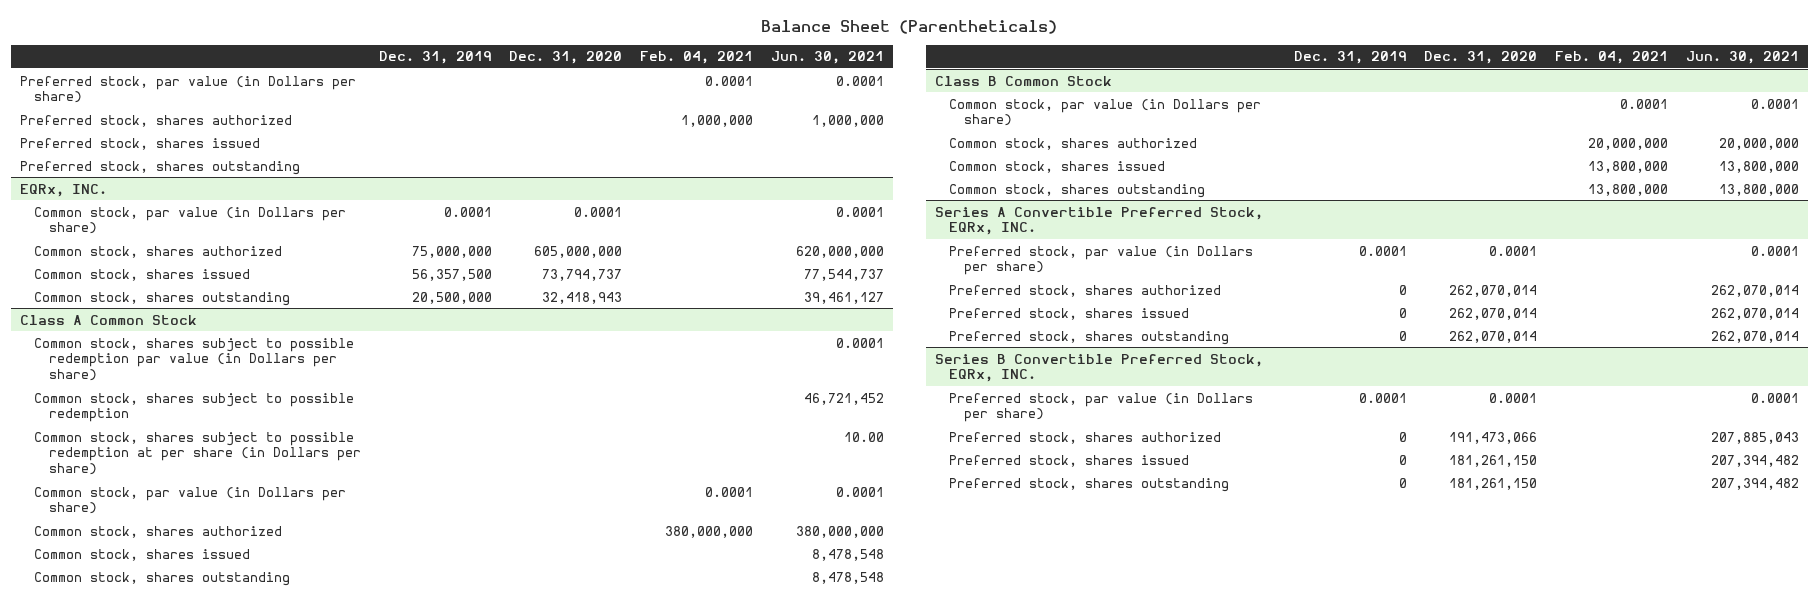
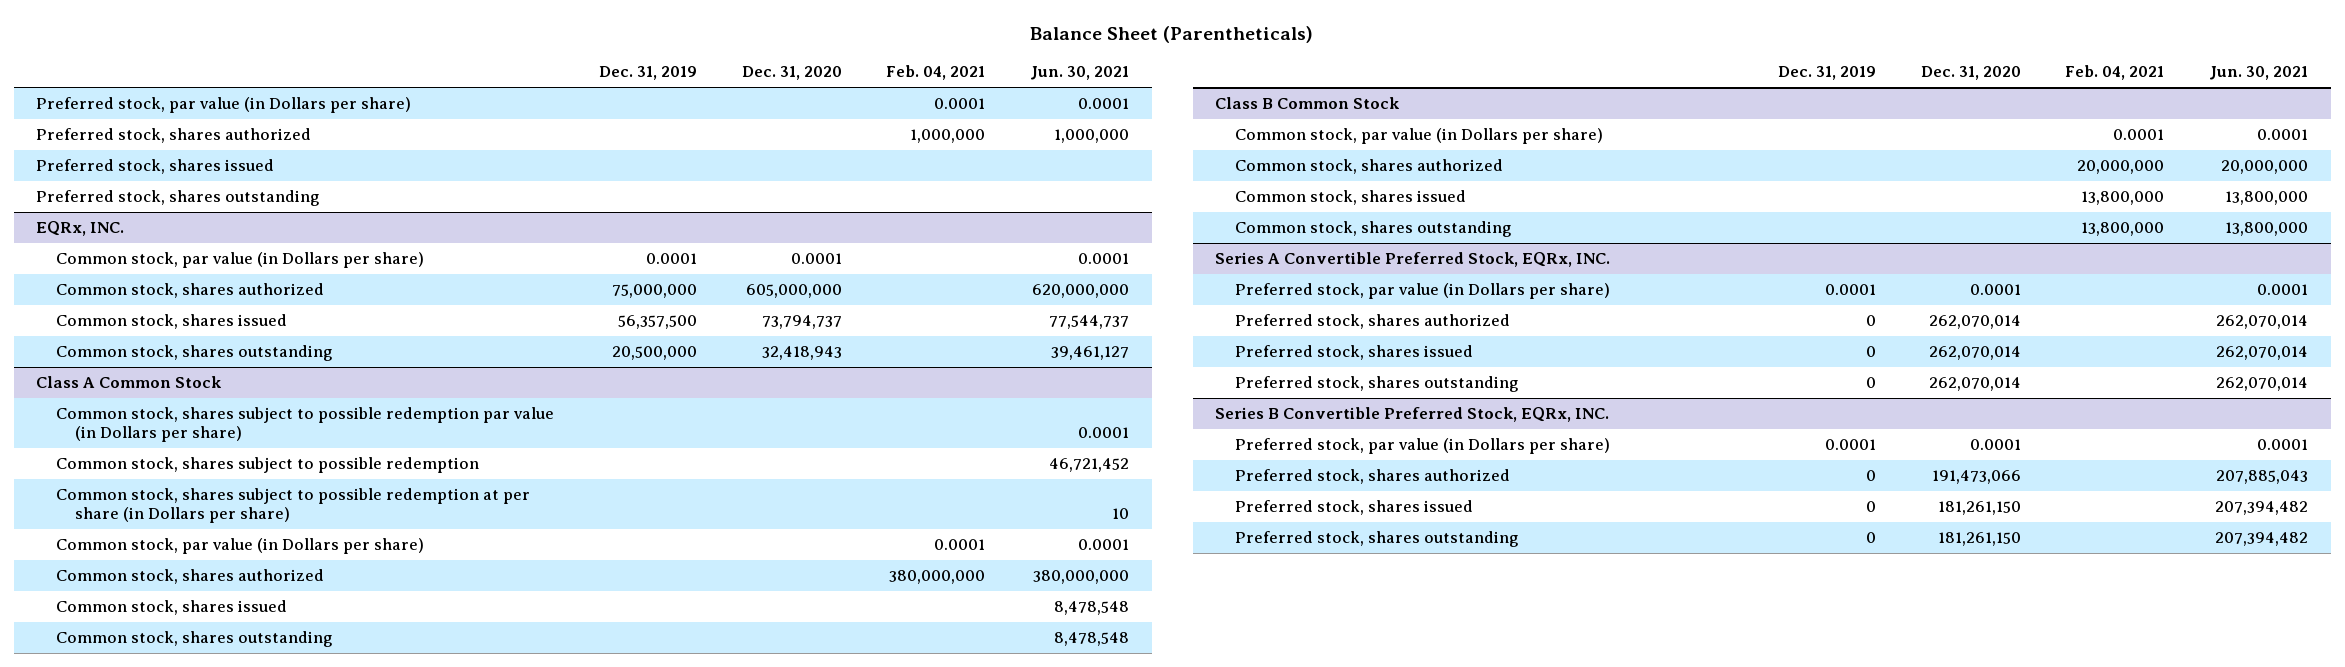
@ Class A Common Stock
- Common stock, shares subject to possible redemption at per share (in Dollars per share) | | | | 10.00
+ Common stock, shares subject to possible redemption at per share (in Dollars per share) | | | | 10

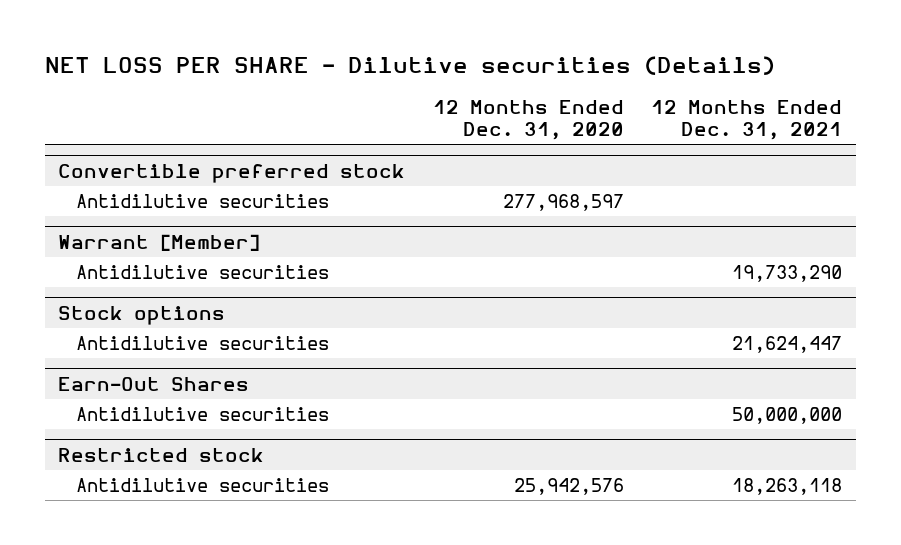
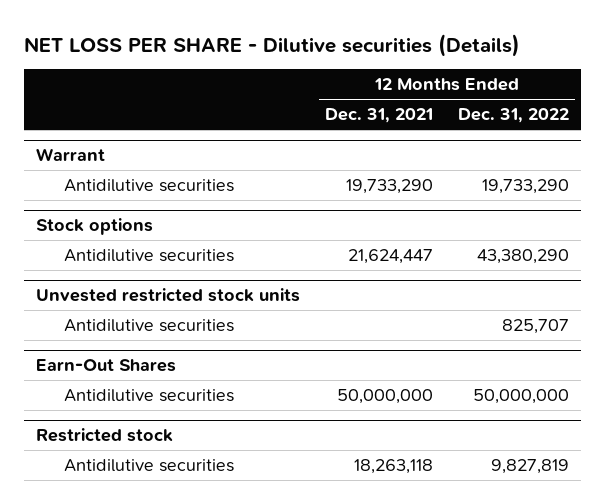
- | 12 Months Ended Dec. 31, 2020 | 12 Months Ended Dec. 31, 2021
+ | 12 Months Ended Dec. 31, 2021 | 12 Months Ended Dec. 31, 2022
- Convertible preferred stock
- Antidilutive securities | 277,968,597 |
- Warrant [Member]
+ Warrant
+ Unvested restricted stock units
+ Antidilutive securities | | 825,707

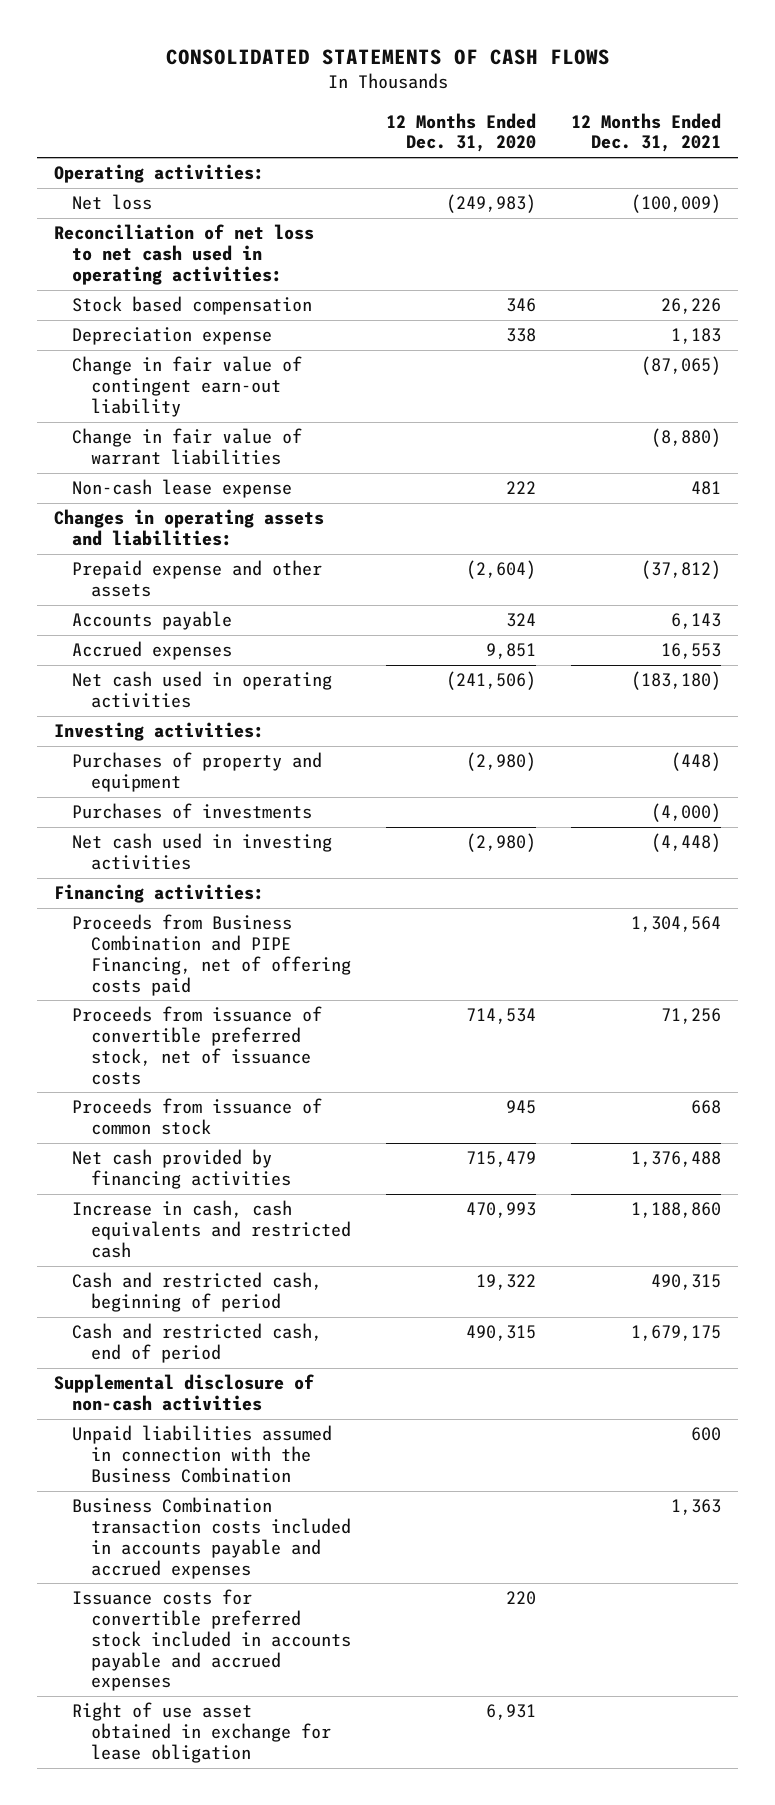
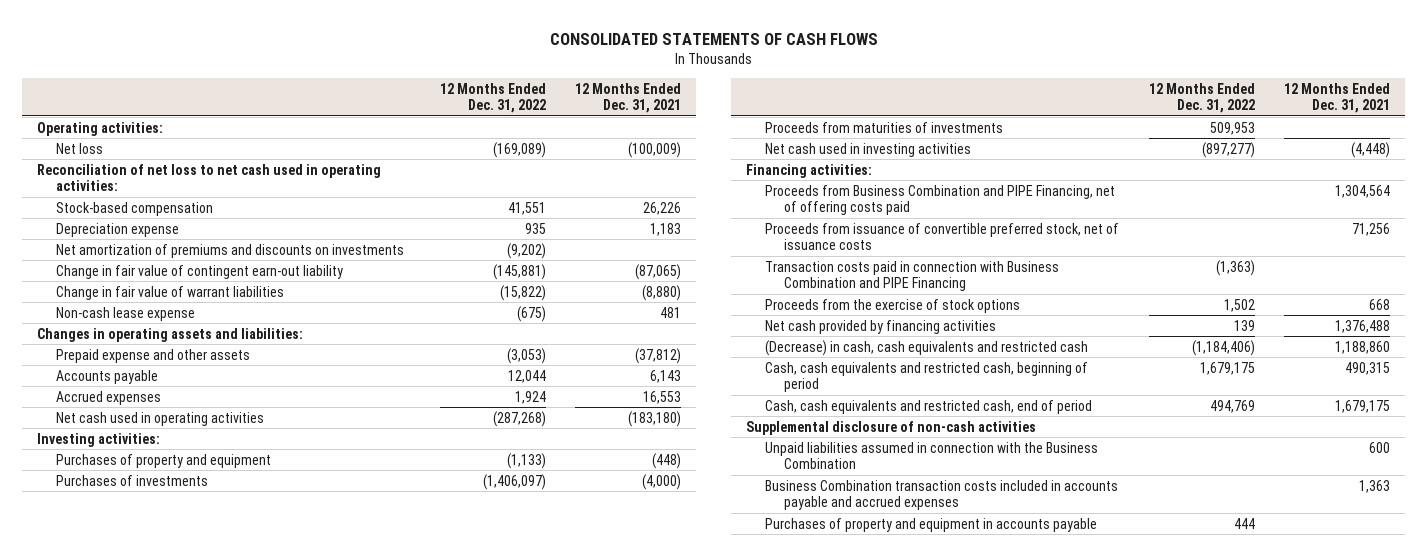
- | 12 Months Ended Dec. 31, 2020 | 12 Months Ended Dec. 31, 2021
+ | 12 Months Ended Dec. 31, 2022 | 12 Months Ended Dec. 31, 2021
- Stock based compensation | 346 | 26,226
+ Stock-based compensation | 41,551 | 26,226
+ Net amortization of premiums and discounts on investments | (9,202) |
+ Proceeds from maturities of investments | 509,953 |
- Proceeds from issuance of common stock | 945 | 668
+ Transaction costs paid in connection with Business Combination and PIPE Financing | (1,363) |
+ Proceeds from the exercise of stock options | 1,502 | 668
- Increase in cash, cash equivalents and restricted cash | 470,993 | 1,188,860
- Cash and restricted cash, beginning of period | 19,322 | 490,315
- Cash and restricted cash, end of period | 490,315 | 1,679,175
+ (Decrease) in cash, cash equivalents and restricted cash | (1,184,406) | 1,188,860
+ Cash, cash equivalents and restricted cash, beginning of period | 1,679,175 | 490,315
+ Cash, cash equivalents and restricted cash, end of period | 494,769 | 1,679,175
- Issuance costs for convertible preferred stock included in accounts payable and accrued expenses | 220 |
- Right of use asset obtained in exchange for lease obligation | 6,931 |
+ Purchases of property and equipment in accounts payable | 444 |

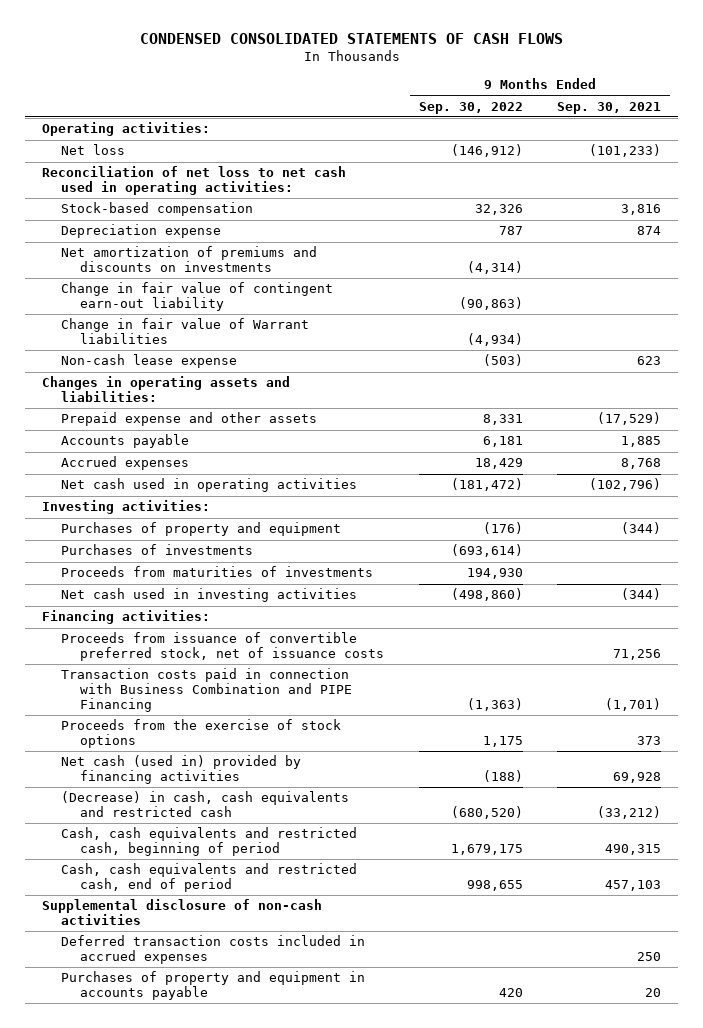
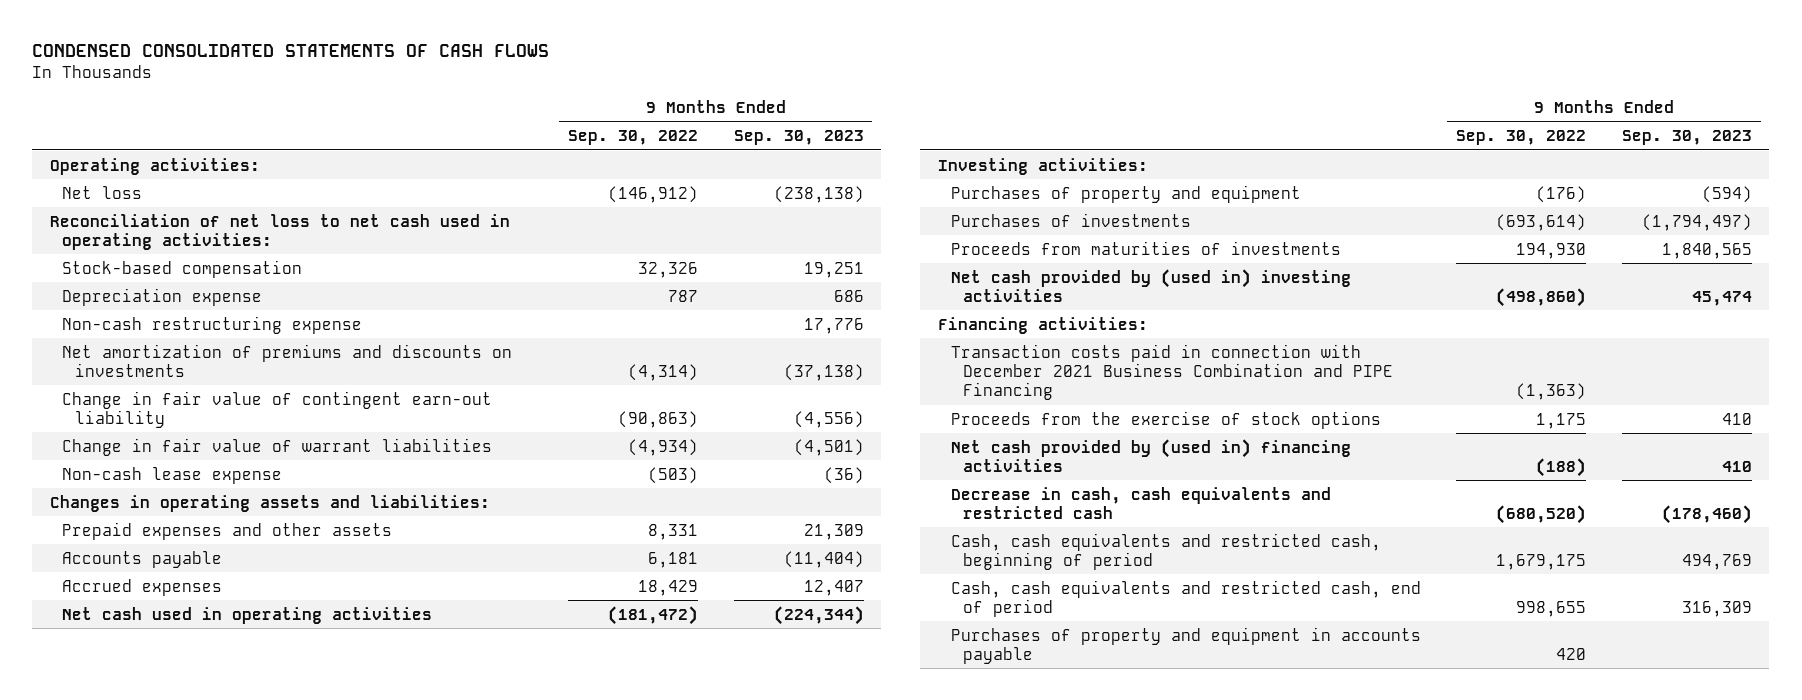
- | 9 Months Ended Sep. 30, 2022 | 9 Months Ended Sep. 30, 2021
+ | 9 Months Ended Sep. 30, 2022 | 9 Months Ended Sep. 30, 2023
+ Non-cash restructuring expense | | 17,776
- Change in fair value of Warrant liabilities | (4,934) |
+ Change in fair value of warrant liabilities | (4,934) | (4,501)
- Prepaid expense and other assets | 8,331 | (17,529)
+ Prepaid expenses and other assets | 8,331 | 21,309
- Net cash used in investing activities | (498,860) | (344)
+ Net cash provided by (used in) investing activities | (498,860) | 45,474
- Proceeds from issuance of convertible preferred stock, net of issuance costs | | 71,256
- Transaction costs paid in connection with Business Combination and PIPE Financing | (1,363) | (1,701)
+ Transaction costs paid in connection with December 2021 Business Combination and PIPE Financing | (1,363) |
- Net cash (used in) provided by financing activities | (188) | 69,928
- (Decrease) in cash, cash equivalents and restricted cash | (680,520) | (33,212)
+ Net cash provided by (used in) financing activities | (188) | 410
+ Decrease in cash, cash equivalents and restricted cash | (680,520) | (178,460)
- Supplemental disclosure of non-cash activities
- Deferred transaction costs included in accrued expenses | | 250

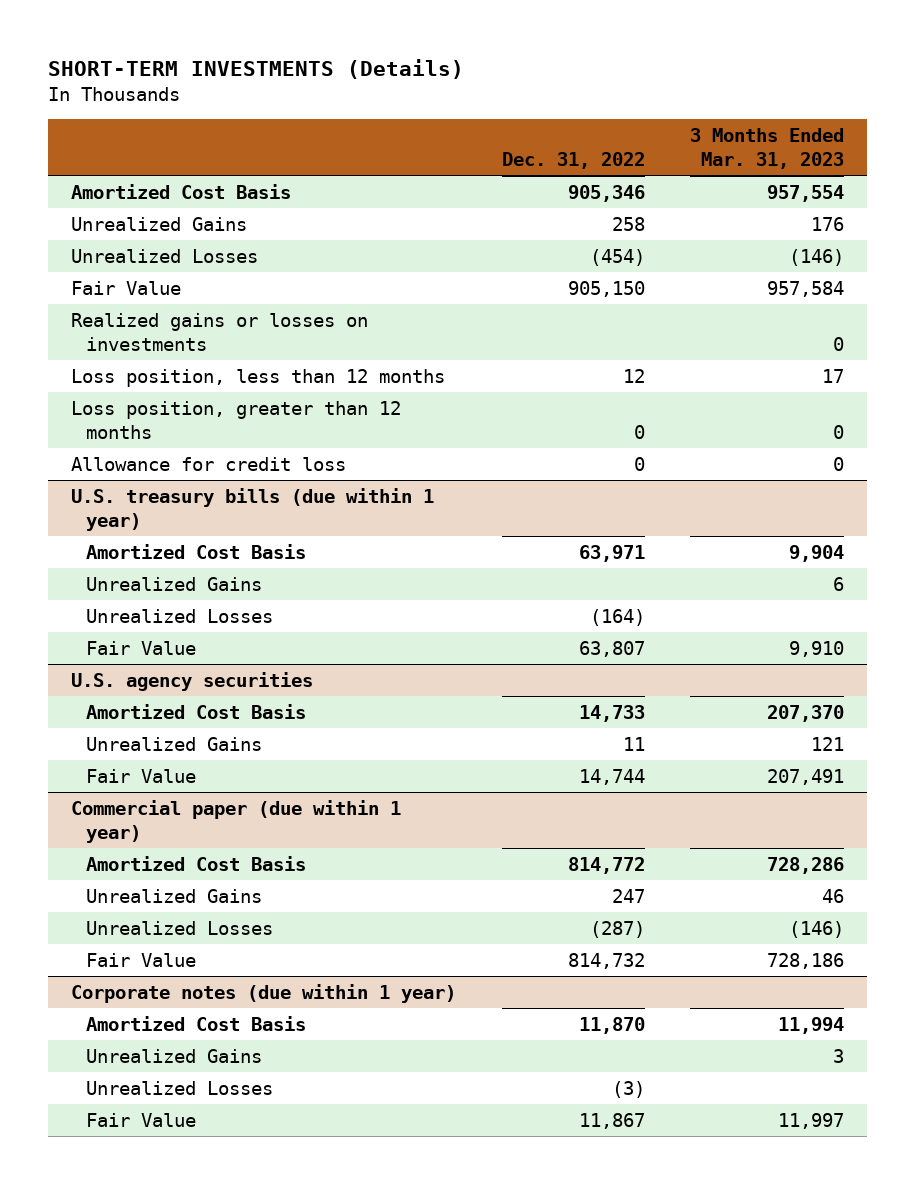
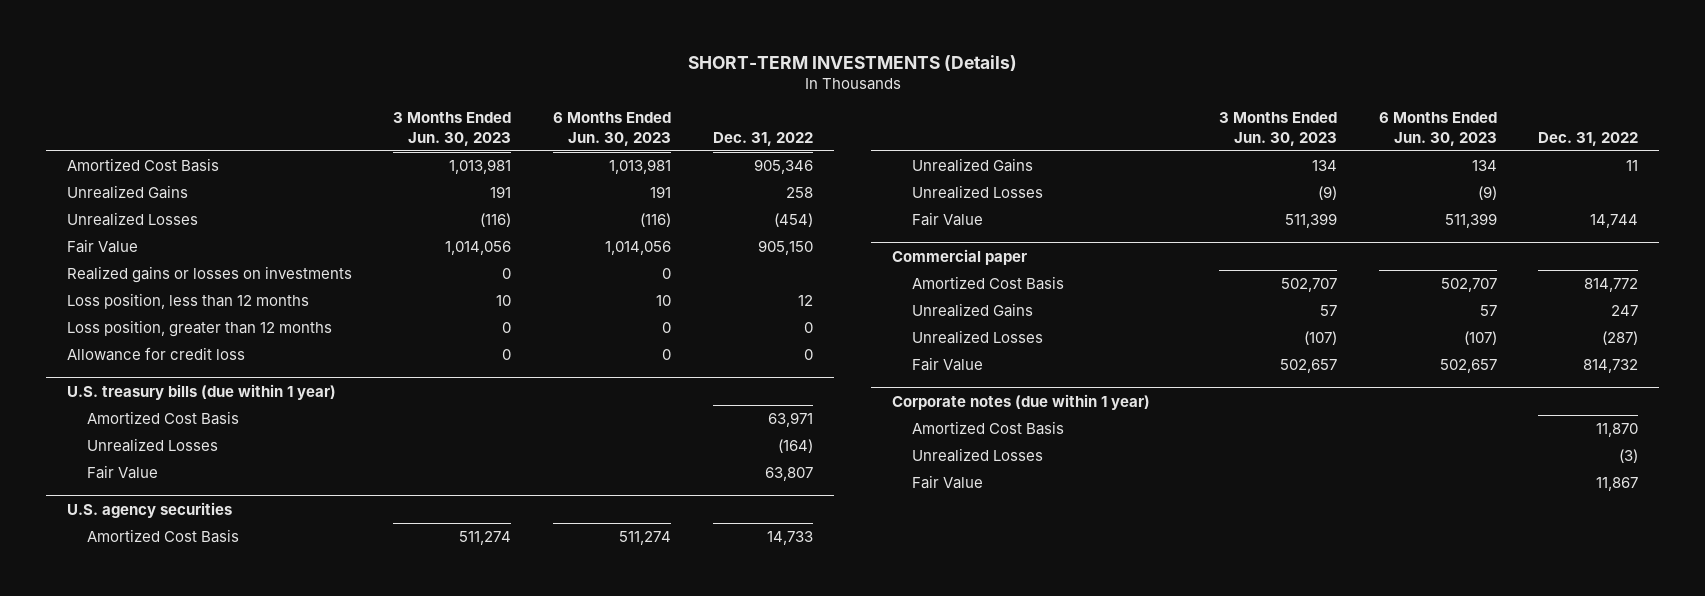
- | Dec. 31, 2022 | 3 Months Ended Mar. 31, 2023
+ | 3 Months Ended Jun. 30, 2023 | 6 Months Ended Jun. 30, 2023 | Dec. 31, 2022
@ U.S. treasury bills (due within 1 year)
- Unrealized Gains | | 6
@ U.S. agency securities
+ Unrealized Losses | (9) | (9) |
- Commercial paper (due within 1 year)
+ Commercial paper
@ Corporate notes (due within 1 year)
- Unrealized Gains | | 3

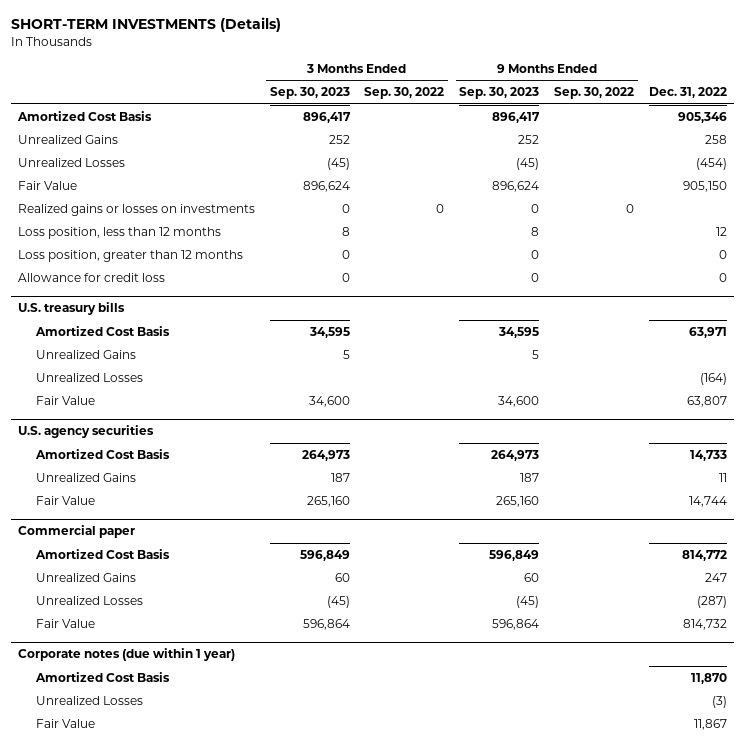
- | 3 Months Ended Jun. 30, 2023 | 6 Months Ended Jun. 30, 2023 | Dec. 31, 2022
+ | 3 Months Ended Sep. 30, 2023 | 3 Months Ended Sep. 30, 2022 | 9 Months Ended Sep. 30, 2023 | 9 Months Ended Sep. 30, 2022 | Dec. 31, 2022
- U.S. treasury bills (due within 1 year)
+ U.S. treasury bills
+ Unrealized Gains | 5 | | 5 | |
@ U.S. agency securities
- Unrealized Losses | (9) | (9) |

